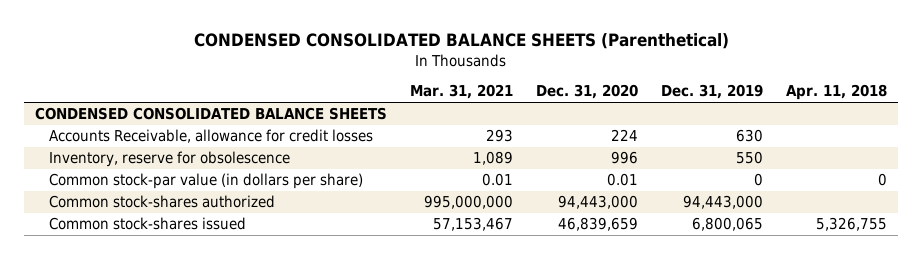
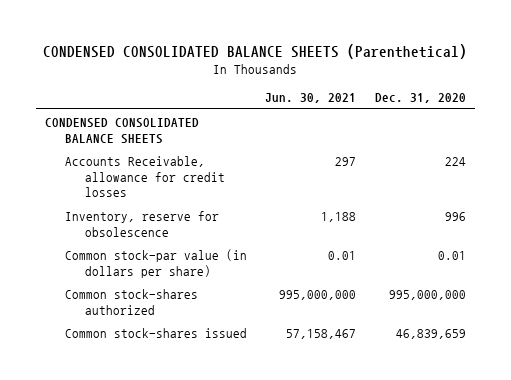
- | Mar. 31, 2021 | Dec. 31, 2020 | Dec. 31, 2019 | Apr. 11, 2018
+ | Jun. 30, 2021 | Dec. 31, 2020
- Common stock-shares authorized | 995,000,000 | 94,443,000 | 94,443,000 |
+ Common stock-shares authorized | 995,000,000 | 995,000,000

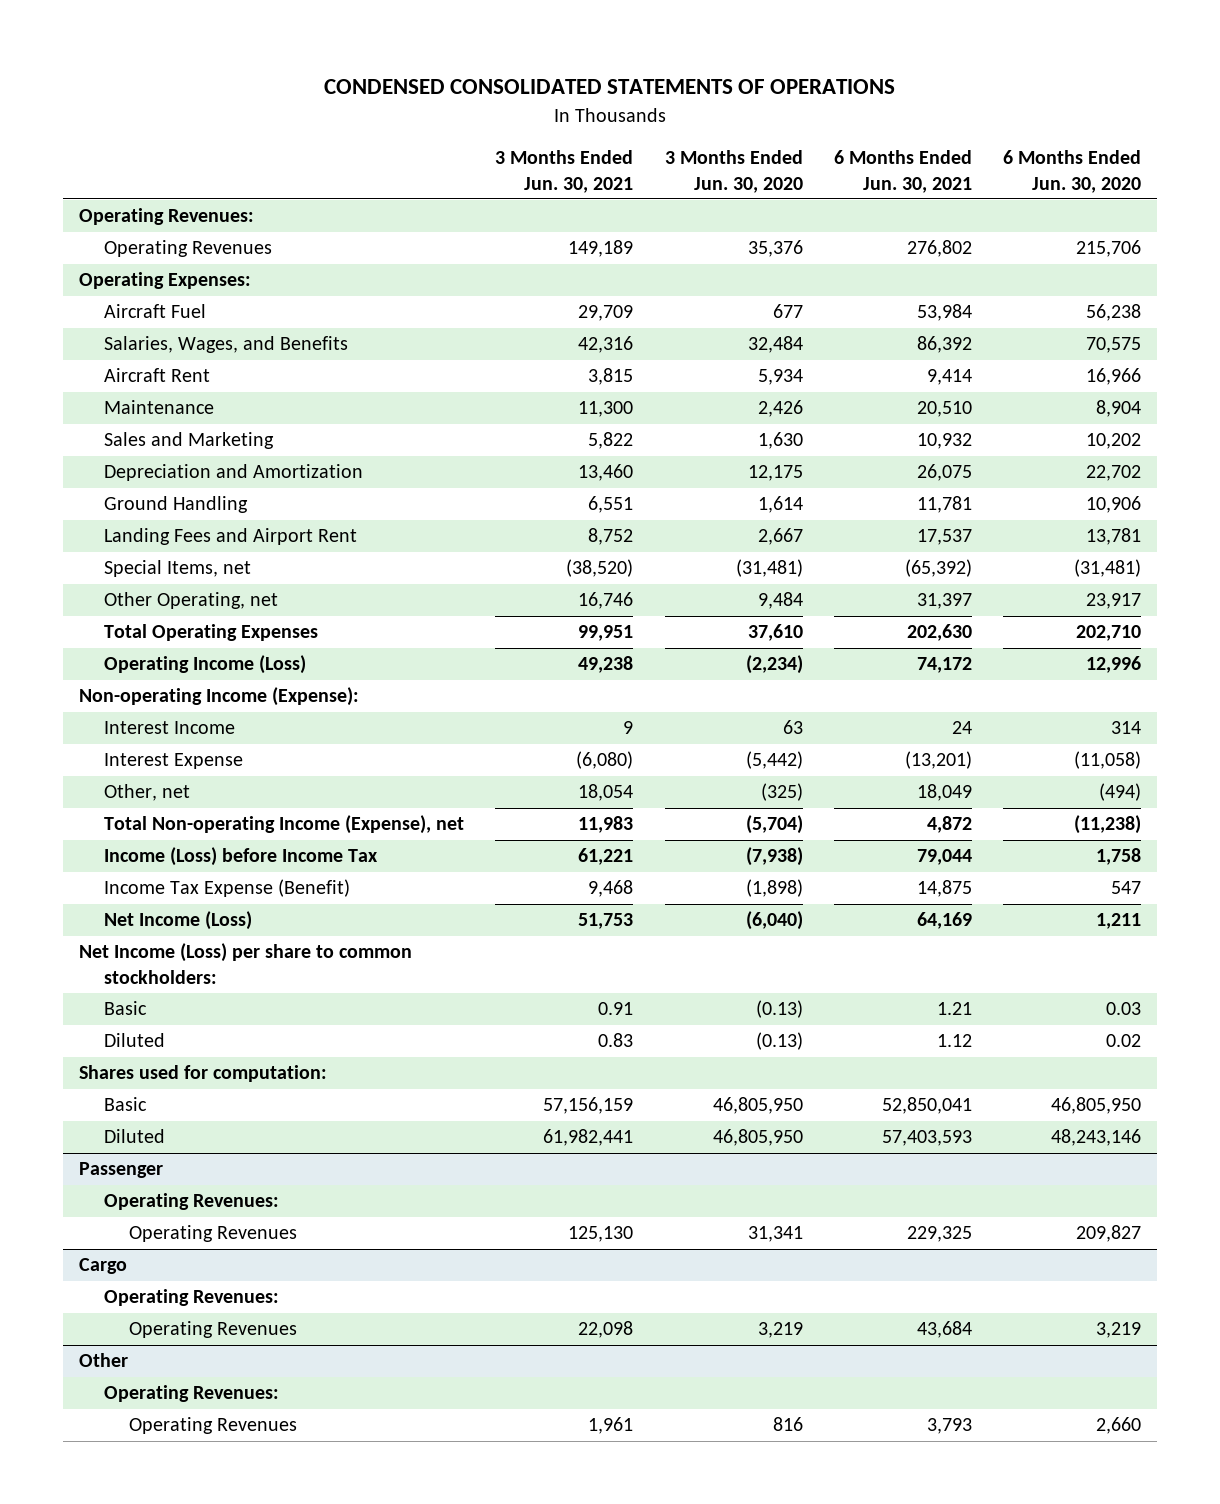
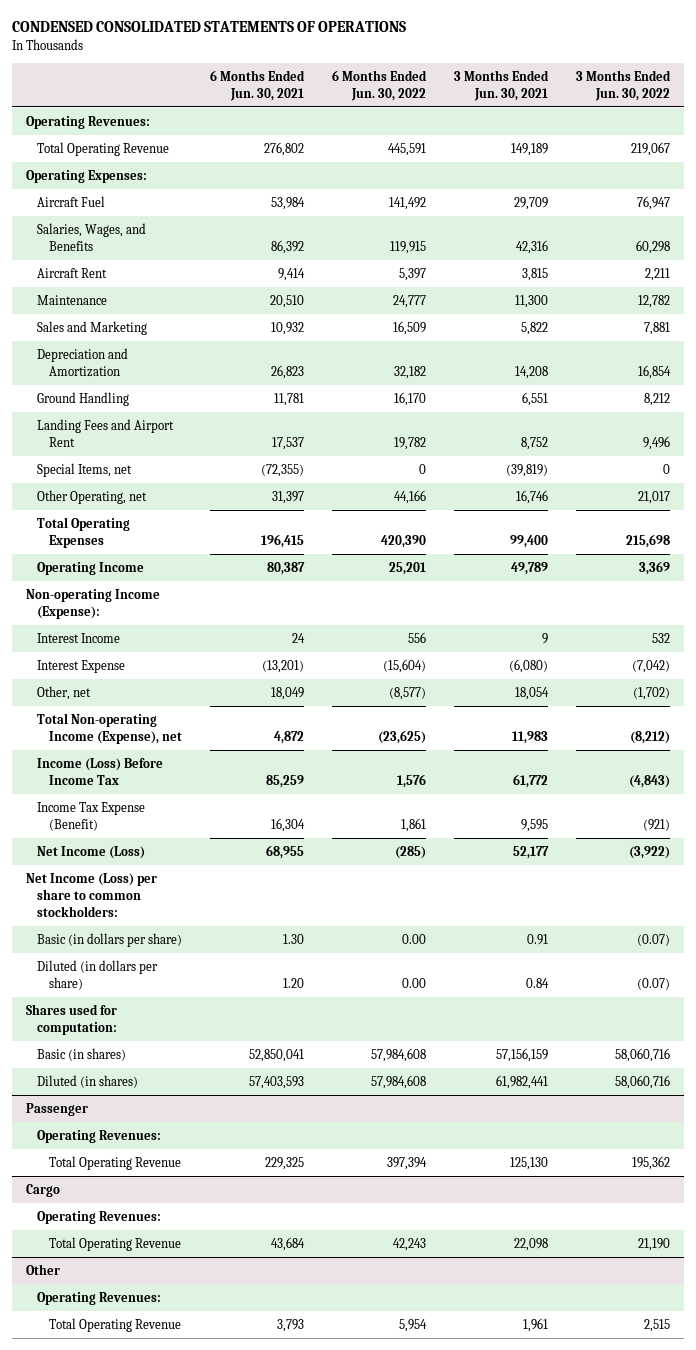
- | 3 Months Ended Jun. 30, 2021 | 3 Months Ended Jun. 30, 2020 | 6 Months Ended Jun. 30, 2021 | 6 Months Ended Jun. 30, 2020
+ | 6 Months Ended Jun. 30, 2021 | 6 Months Ended Jun. 30, 2022 | 3 Months Ended Jun. 30, 2021 | 3 Months Ended Jun. 30, 2022
- Operating Revenues | 149,189 | 35,376 | 276,802 | 215,706
+ Total Operating Revenue | 276,802 | 445,591 | 149,189 | 219,067
- Depreciation and Amortization | 13,460 | 12,175 | 26,075 | 22,702
+ Depreciation and Amortization | 26,823 | 32,182 | 14,208 | 16,854
- Special Items, net | (38,520) | (31,481) | (65,392) | (31,481)
+ Special Items, net | (72,355) | 0 | (39,819) | 0
- Total Operating Expenses | 99,951 | 37,610 | 202,630 | 202,710
- Operating Income (Loss) | 49,238 | (2,234) | 74,172 | 12,996
+ Total Operating Expenses | 196,415 | 420,390 | 99,400 | 215,698
+ Operating Income | 80,387 | 25,201 | 49,789 | 3,369
- Income (Loss) before Income Tax | 61,221 | (7,938) | 79,044 | 1,758
- Income Tax Expense (Benefit) | 9,468 | (1,898) | 14,875 | 547
- Net Income (Loss) | 51,753 | (6,040) | 64,169 | 1,211
+ Income (Loss) Before Income Tax | 85,259 | 1,576 | 61,772 | (4,843)
+ Income Tax Expense (Benefit) | 16,304 | 1,861 | 9,595 | (921)
+ Net Income (Loss) | 68,955 | (285) | 52,177 | (3,922)
- Basic | 0.91 | (0.13) | 1.21 | 0.03
- Diluted | 0.83 | (0.13) | 1.12 | 0.02
+ Basic (in dollars per share) | 1.30 | 0.00 | 0.91 | (0.07)
+ Diluted (in dollars per share) | 1.20 | 0.00 | 0.84 | (0.07)
- Basic | 57,156,159 | 46,805,950 | 52,850,041 | 46,805,950
- Diluted | 61,982,441 | 46,805,950 | 57,403,593 | 48,243,146
+ Basic (in shares) | 52,850,041 | 57,984,608 | 57,156,159 | 58,060,716
+ Diluted (in shares) | 57,403,593 | 57,984,608 | 61,982,441 | 58,060,716
@ Passenger
- Operating Revenues | 125,130 | 31,341 | 229,325 | 209,827
+ Total Operating Revenue | 229,325 | 397,394 | 125,130 | 195,362
@ Cargo
- Operating Revenues | 22,098 | 3,219 | 43,684 | 3,219
+ Total Operating Revenue | 43,684 | 42,243 | 22,098 | 21,190
@ Other
- Operating Revenues | 1,961 | 816 | 3,793 | 2,660
+ Total Operating Revenue | 3,793 | 5,954 | 1,961 | 2,515

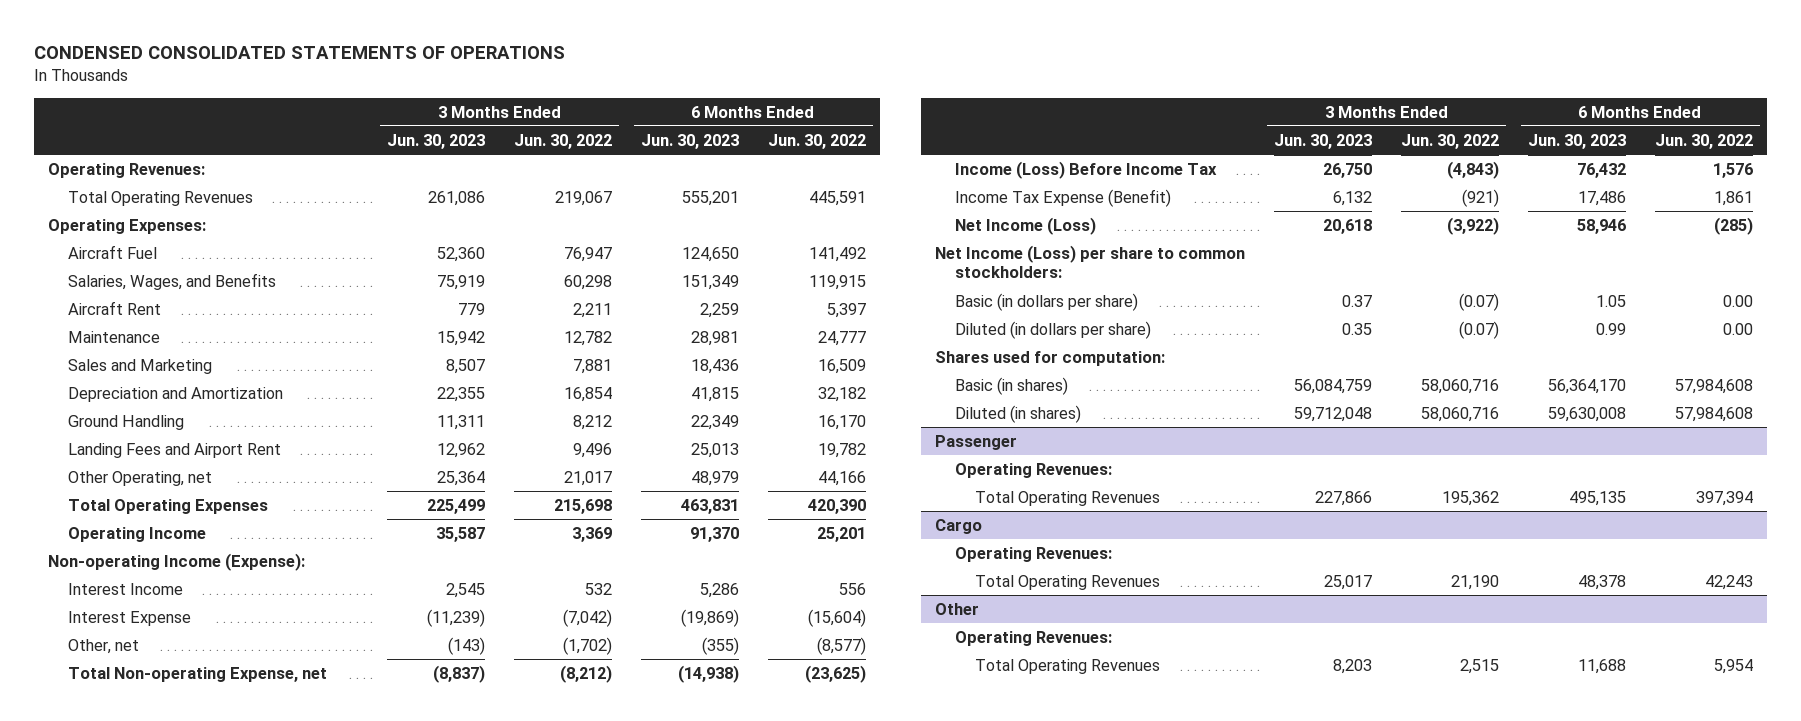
- | 6 Months Ended Jun. 30, 2021 | 6 Months Ended Jun. 30, 2022 | 3 Months Ended Jun. 30, 2021 | 3 Months Ended Jun. 30, 2022
+ | 3 Months Ended Jun. 30, 2023 | 3 Months Ended Jun. 30, 2022 | 6 Months Ended Jun. 30, 2023 | 6 Months Ended Jun. 30, 2022
- Total Operating Revenue | 276,802 | 445,591 | 149,189 | 219,067
+ Total Operating Revenues | 261,086 | 219,067 | 555,201 | 445,591
- Special Items, net | (72,355) | 0 | (39,819) | 0
- Total Non-operating Income (Expense), net | 4,872 | (23,625) | 11,983 | (8,212)
+ Total Non-operating Expense, net | (8,837) | (8,212) | (14,938) | (23,625)
@ Passenger
- Total Operating Revenue | 229,325 | 397,394 | 125,130 | 195,362
+ Total Operating Revenues | 227,866 | 195,362 | 495,135 | 397,394
@ Cargo
- Total Operating Revenue | 43,684 | 42,243 | 22,098 | 21,190
+ Total Operating Revenues | 25,017 | 21,190 | 48,378 | 42,243
@ Other
- Total Operating Revenue | 3,793 | 5,954 | 1,961 | 2,515
+ Total Operating Revenues | 8,203 | 2,515 | 11,688 | 5,954

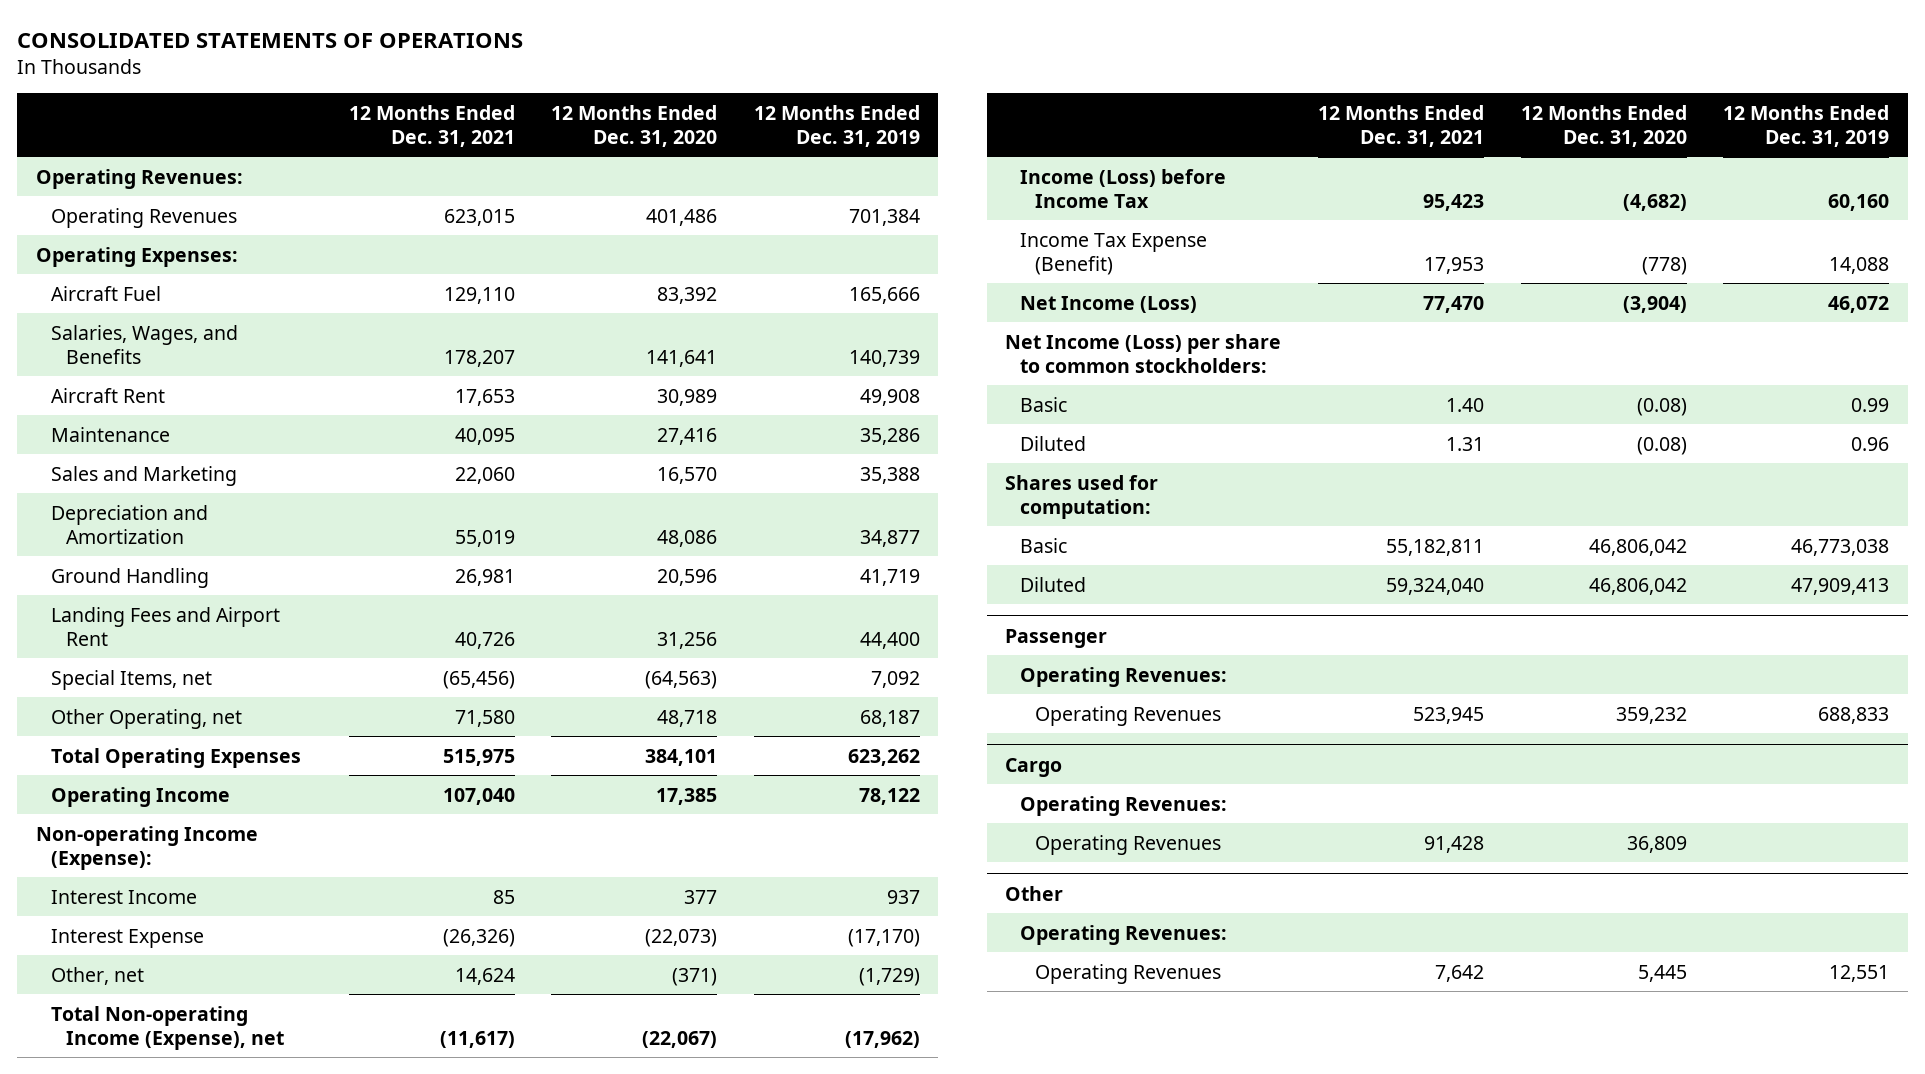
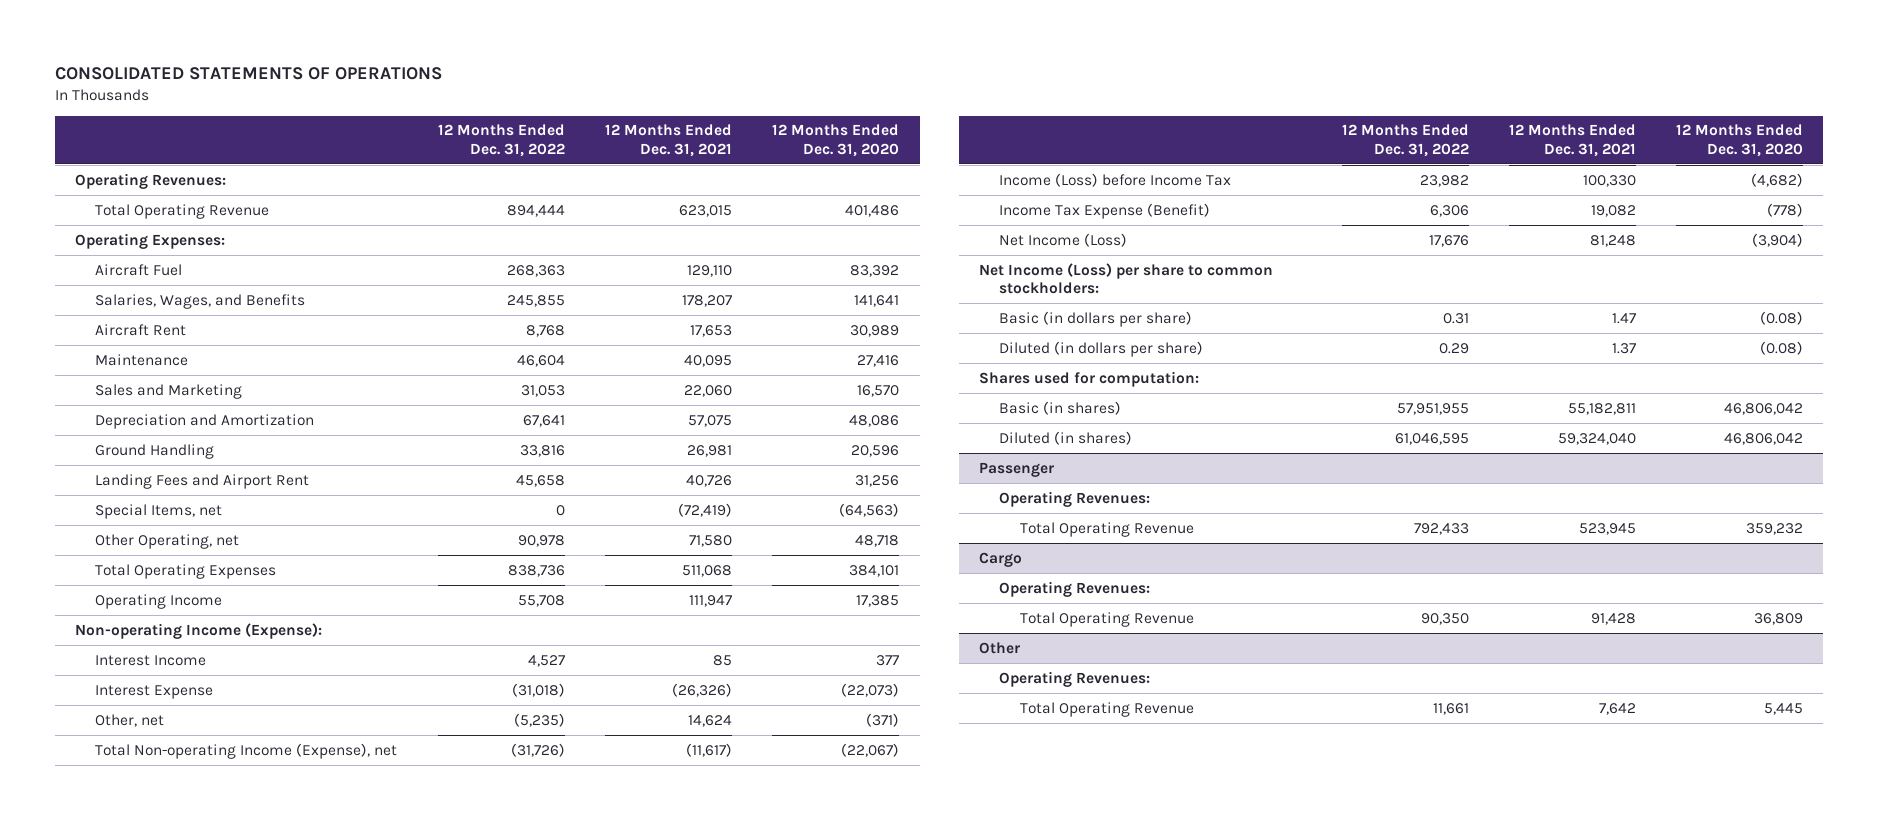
- | 12 Months Ended Dec. 31, 2021 | 12 Months Ended Dec. 31, 2020 | 12 Months Ended Dec. 31, 2019
+ | 12 Months Ended Dec. 31, 2022 | 12 Months Ended Dec. 31, 2021 | 12 Months Ended Dec. 31, 2020
- Operating Revenues | 623,015 | 401,486 | 701,384
+ Total Operating Revenue | 894,444 | 623,015 | 401,486
- Depreciation and Amortization | 55,019 | 48,086 | 34,877
+ Depreciation and Amortization | 67,641 | 57,075 | 48,086
- Special Items, net | (65,456) | (64,563) | 7,092
+ Special Items, net | 0 | (72,419) | (64,563)
- Total Operating Expenses | 515,975 | 384,101 | 623,262
- Operating Income | 107,040 | 17,385 | 78,122
+ Total Operating Expenses | 838,736 | 511,068 | 384,101
+ Operating Income | 55,708 | 111,947 | 17,385
- Income (Loss) before Income Tax | 95,423 | (4,682) | 60,160
- Income Tax Expense (Benefit) | 17,953 | (778) | 14,088
- Net Income (Loss) | 77,470 | (3,904) | 46,072
+ Income (Loss) before Income Tax | 23,982 | 100,330 | (4,682)
+ Income Tax Expense (Benefit) | 6,306 | 19,082 | (778)
+ Net Income (Loss) | 17,676 | 81,248 | (3,904)
- Basic | 1.40 | (0.08) | 0.99
- Diluted | 1.31 | (0.08) | 0.96
+ Basic (in dollars per share) | 0.31 | 1.47 | (0.08)
+ Diluted (in dollars per share) | 0.29 | 1.37 | (0.08)
- Basic | 55,182,811 | 46,806,042 | 46,773,038
- Diluted | 59,324,040 | 46,806,042 | 47,909,413
+ Basic (in shares) | 57,951,955 | 55,182,811 | 46,806,042
+ Diluted (in shares) | 61,046,595 | 59,324,040 | 46,806,042
@ Passenger
- Operating Revenues | 523,945 | 359,232 | 688,833
+ Total Operating Revenue | 792,433 | 523,945 | 359,232
@ Cargo
- Operating Revenues | 91,428 | 36,809 |
+ Total Operating Revenue | 90,350 | 91,428 | 36,809
@ Other
- Operating Revenues | 7,642 | 5,445 | 12,551
+ Total Operating Revenue | 11,661 | 7,642 | 5,445

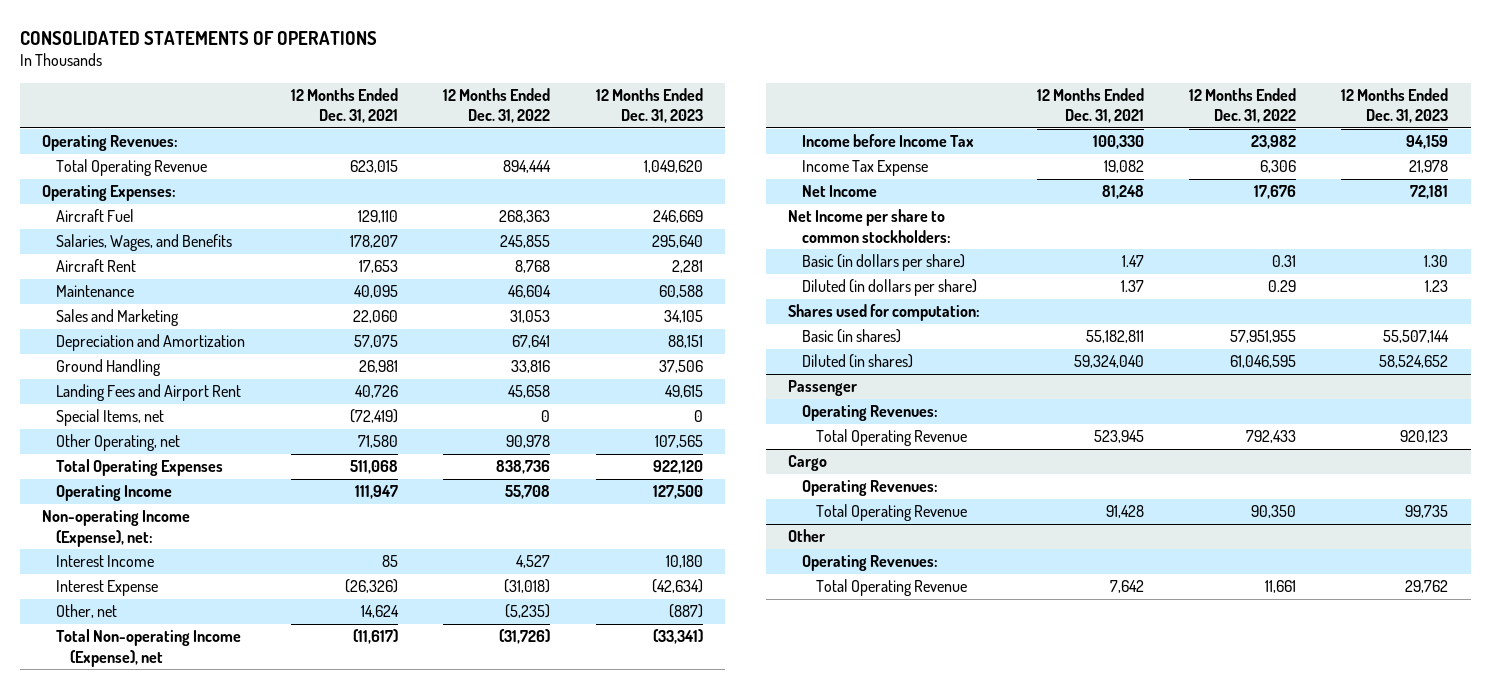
- | 12 Months Ended Dec. 31, 2022 | 12 Months Ended Dec. 31, 2021 | 12 Months Ended Dec. 31, 2020
+ | 12 Months Ended Dec. 31, 2021 | 12 Months Ended Dec. 31, 2022 | 12 Months Ended Dec. 31, 2023
- Non-operating Income (Expense):
+ Non-operating Income (Expense), net:
- Income (Loss) before Income Tax | 23,982 | 100,330 | (4,682)
- Income Tax Expense (Benefit) | 6,306 | 19,082 | (778)
- Net Income (Loss) | 17,676 | 81,248 | (3,904)
- Net Income (Loss) per share to common stockholders:
+ Income before Income Tax | 100,330 | 23,982 | 94,159
+ Income Tax Expense | 19,082 | 6,306 | 21,978
+ Net Income | 81,248 | 17,676 | 72,181
+ Net Income per share to common stockholders:

